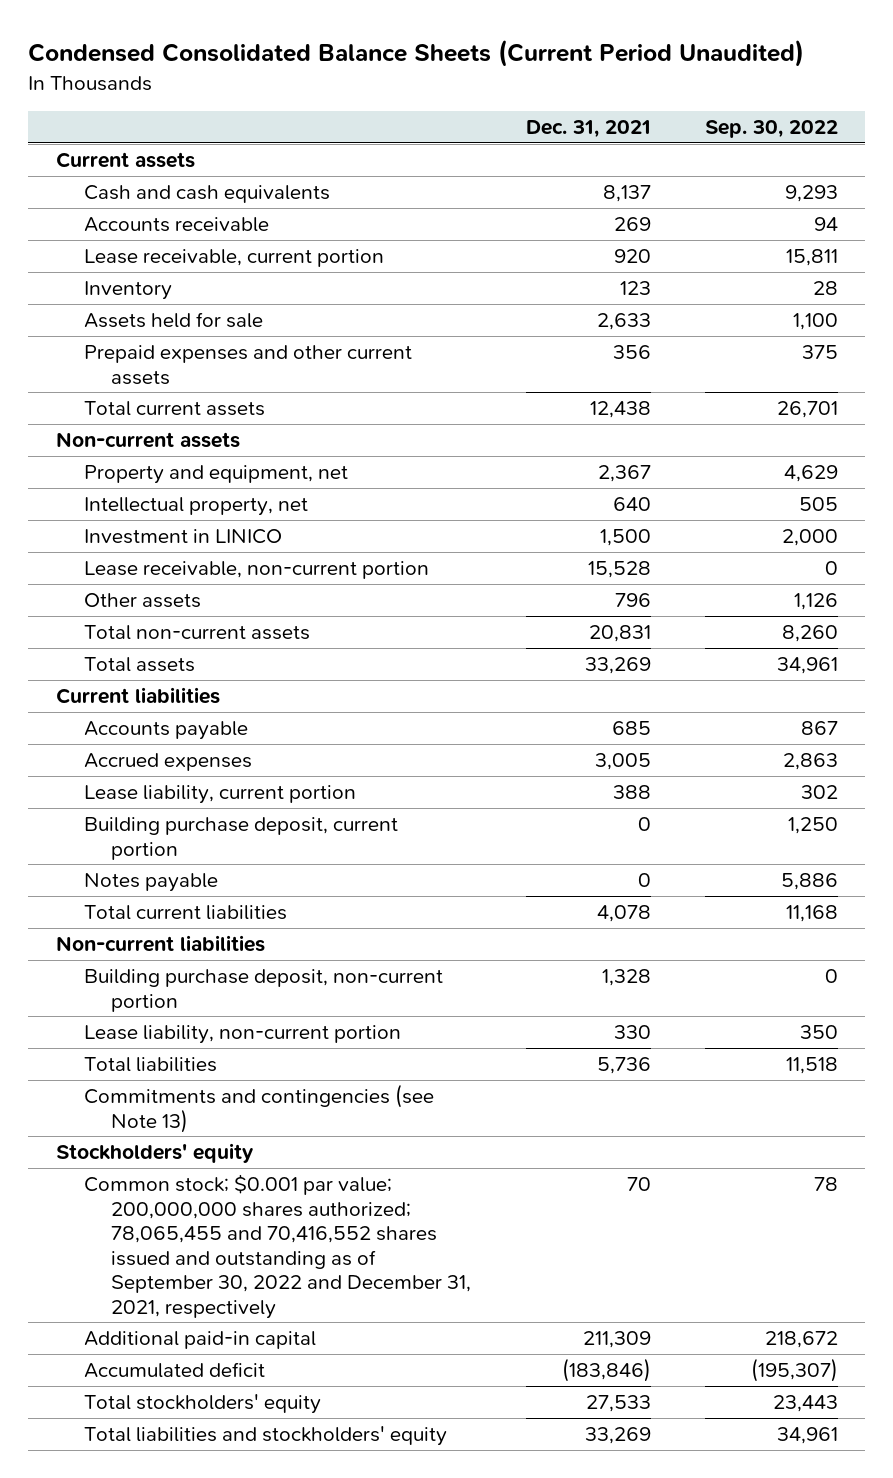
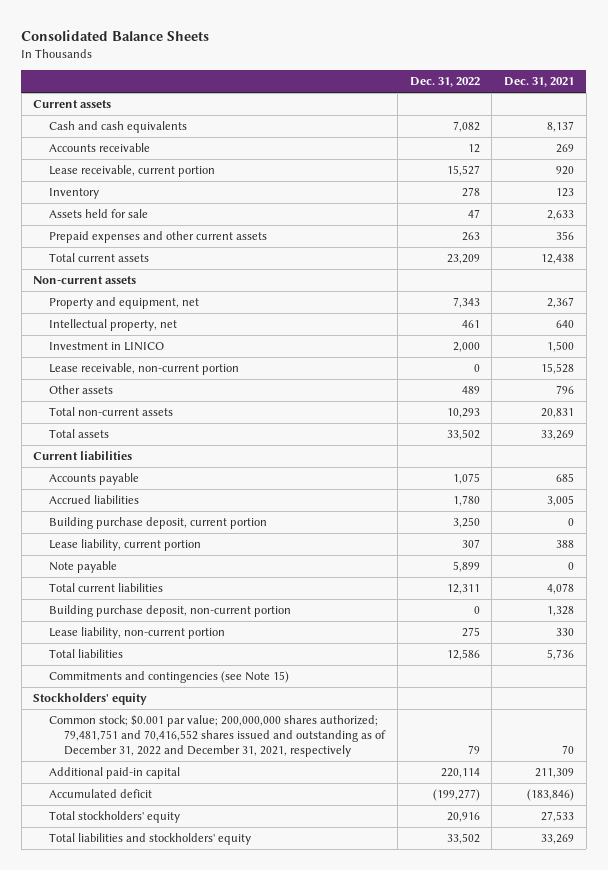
- Condensed Consolidated Balance Sheets (Current Period Unaudited)
+ Consolidated Balance Sheets
- | Dec. 31, 2021 | Sep. 30, 2022
+ | Dec. 31, 2022 | Dec. 31, 2021
- Accrued expenses | 3,005 | 2,863
+ Accrued liabilities | 1,780 | 3,005
- Notes payable | 0 | 5,886
moved down: Lease liability, current portion | 307 | 388
+ Note payable | 5,899 | 0
- Non-current liabilities
- Commitments and contingencies (see Note 13)
+ Commitments and contingencies (see Note 15)
- Common stock; $0.001 par value; 200,000,000 shares authorized; 78,065,455 and 70,416,552 shares issued and outstanding as of September 30, 2022 and December 31, 2021, respectively | 70 | 78
+ Common stock; $0.001 par value; 200,000,000 shares authorized; 79,481,751 and 70,416,552 shares issued and outstanding as of December 31, 2022 and December 31, 2021, respectively | 79 | 70

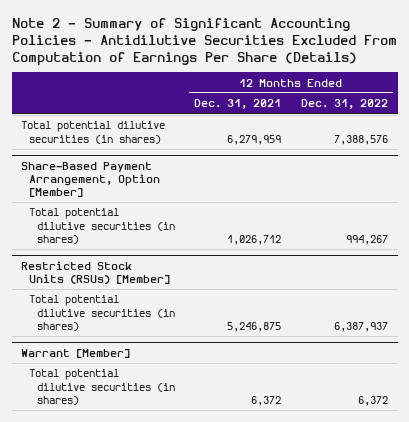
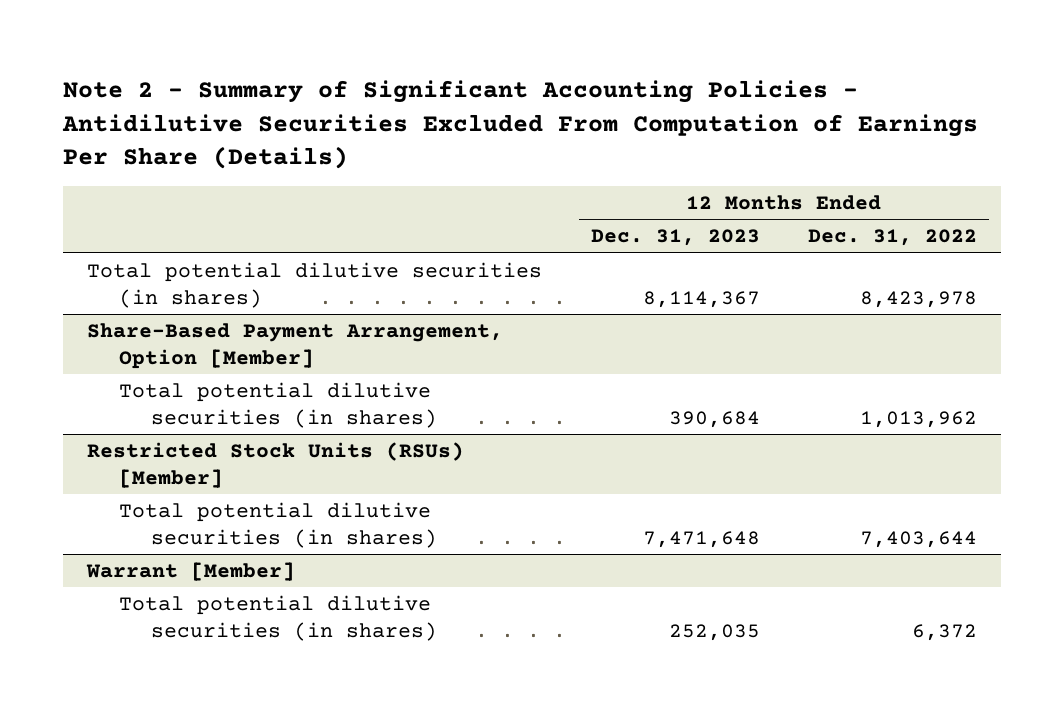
- | 12 Months Ended Dec. 31, 2021 | 12 Months Ended Dec. 31, 2022
+ | 12 Months Ended Dec. 31, 2023 | 12 Months Ended Dec. 31, 2022
- Total potential dilutive securities (in shares) | 6,279,959 | 7,388,576
+ Total potential dilutive securities (in shares) | 8,114,367 | 8,423,978
@ Share-Based Payment Arrangement, Option [Member]
- Total potential dilutive securities (in shares) | 1,026,712 | 994,267
+ Total potential dilutive securities (in shares) | 390,684 | 1,013,962
@ Restricted Stock Units (RSUs) [Member]
- Total potential dilutive securities (in shares) | 5,246,875 | 6,387,937
+ Total potential dilutive securities (in shares) | 7,471,648 | 7,403,644

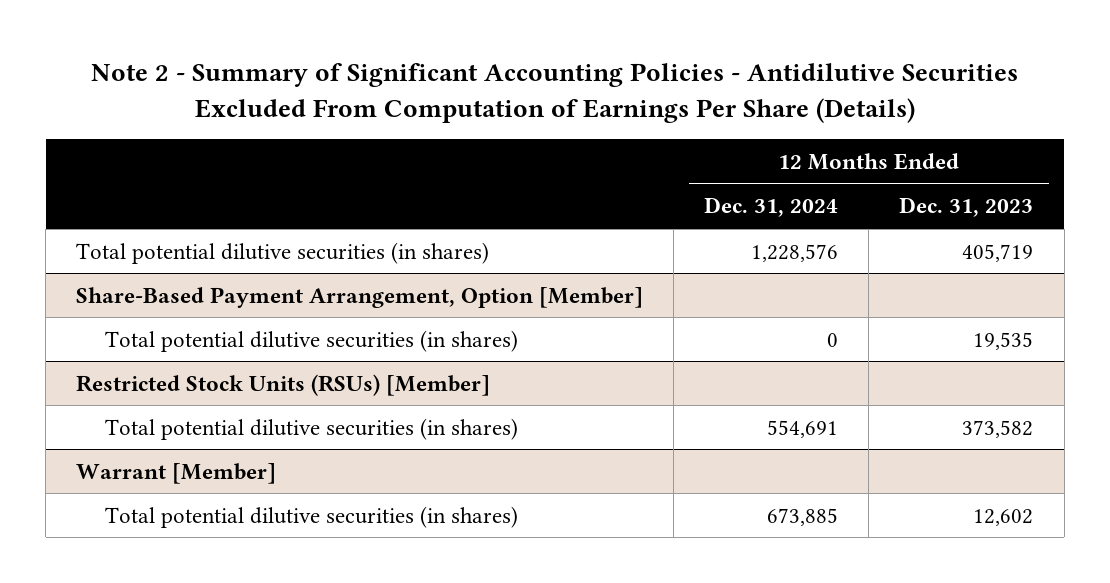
- | 12 Months Ended Dec. 31, 2023 | 12 Months Ended Dec. 31, 2022
+ | 12 Months Ended Dec. 31, 2024 | 12 Months Ended Dec. 31, 2023
- Total potential dilutive securities (in shares) | 8,114,367 | 8,423,978
+ Total potential dilutive securities (in shares) | 1,228,576 | 405,719
@ Share-Based Payment Arrangement, Option [Member]
- Total potential dilutive securities (in shares) | 390,684 | 1,013,962
+ Total potential dilutive securities (in shares) | 0 | 19,535
@ Restricted Stock Units (RSUs) [Member]
- Total potential dilutive securities (in shares) | 7,471,648 | 7,403,644
+ Total potential dilutive securities (in shares) | 554,691 | 373,582
@ Warrant [Member]
- Total potential dilutive securities (in shares) | 252,035 | 6,372
+ Total potential dilutive securities (in shares) | 673,885 | 12,602

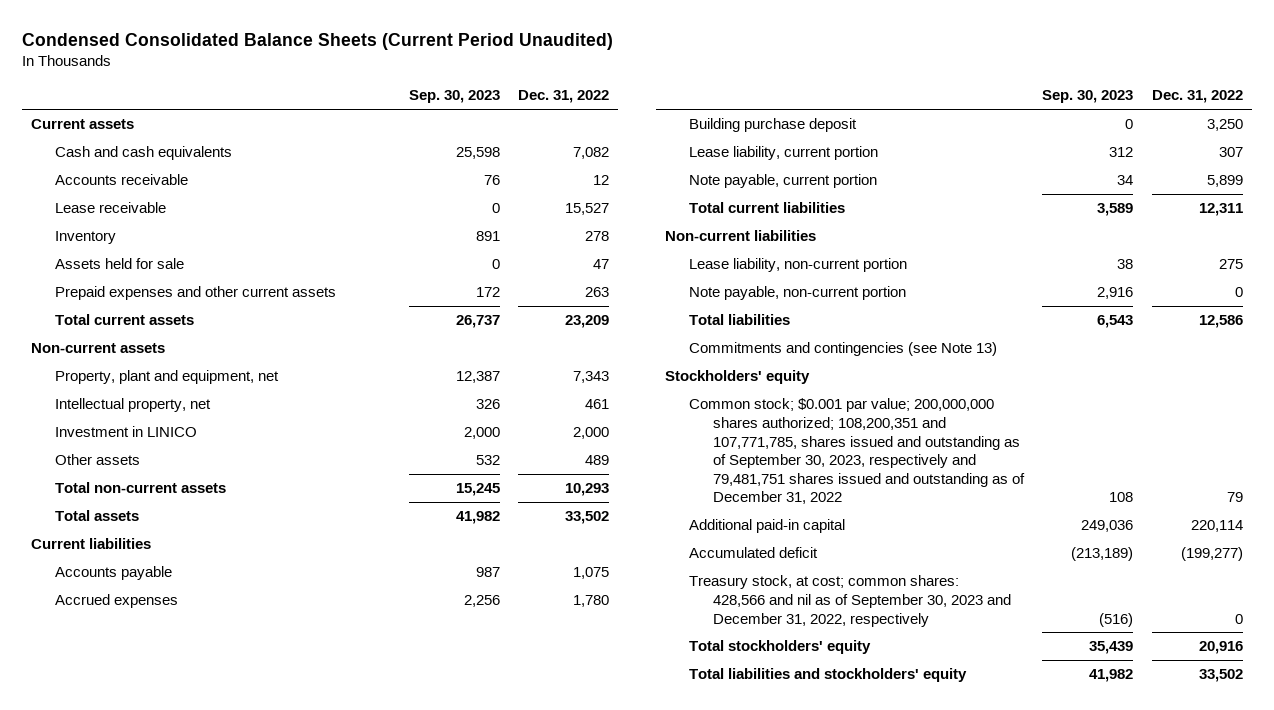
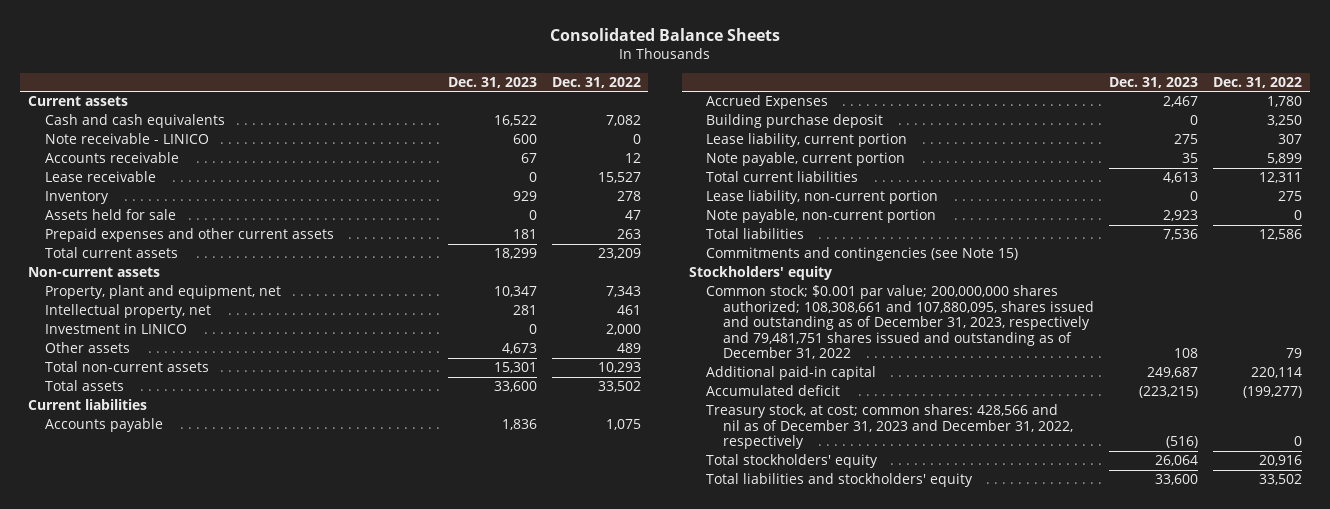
- Condensed Consolidated Balance Sheets (Current Period Unaudited)
+ Consolidated Balance Sheets
- | Sep. 30, 2023 | Dec. 31, 2022
+ | Dec. 31, 2023 | Dec. 31, 2022
+ Note receivable - LINICO | 600 | 0
- Accrued expenses | 2,256 | 1,780
+ Accrued Expenses | 2,467 | 1,780
- Non-current liabilities
- Commitments and contingencies (see Note 13)
+ Commitments and contingencies (see Note 15)
- Common stock; $0.001 par value; 200,000,000 shares authorized; 108,200,351 and 107,771,785, shares issued and outstanding as of September 30, 2023, respectively and 79,481,751 shares issued and outstanding as of December 31, 2022 | 108 | 79
+ Common stock; $0.001 par value; 200,000,000 shares authorized; 108,308,661 and 107,880,095, shares issued and outstanding as of December 31, 2023, respectively and 79,481,751 shares issued and outstanding as of December 31, 2022 | 108 | 79
- Treasury stock, at cost; common shares: 428,566 and nil as of September 30, 2023 and December 31, 2022, respectively | (516) | 0
+ Treasury stock, at cost; common shares: 428,566 and nil as of December 31, 2023 and December 31, 2022, respectively | (516) | 0

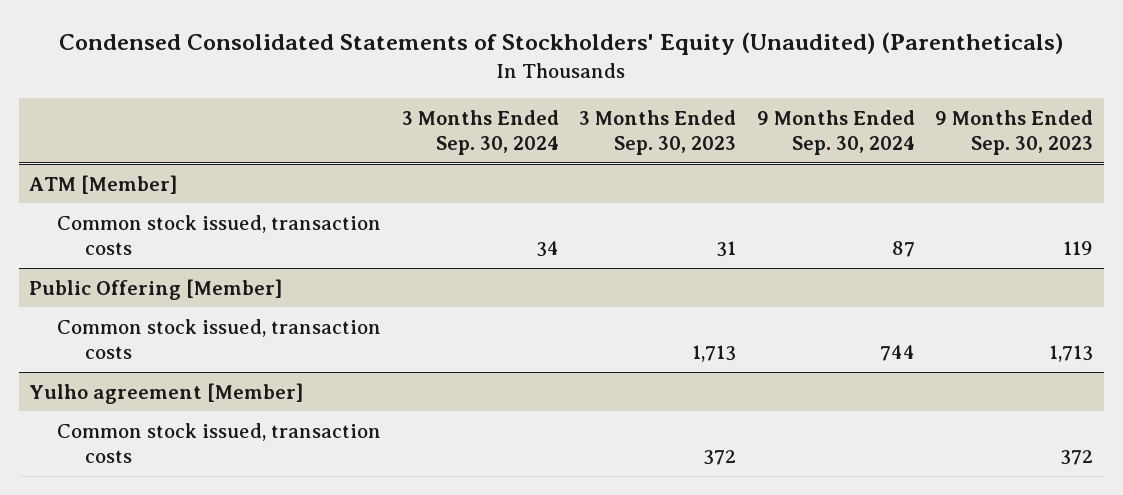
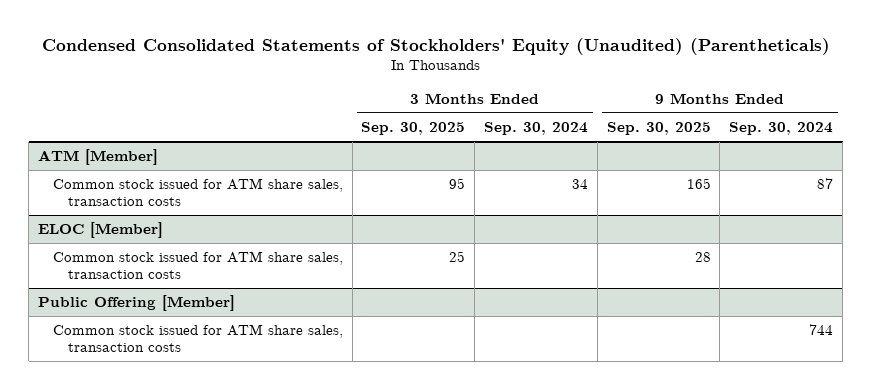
- | 3 Months Ended Sep. 30, 2024 | 3 Months Ended Sep. 30, 2023 | 9 Months Ended Sep. 30, 2024 | 9 Months Ended Sep. 30, 2023
+ | 3 Months Ended Sep. 30, 2025 | 3 Months Ended Sep. 30, 2024 | 9 Months Ended Sep. 30, 2025 | 9 Months Ended Sep. 30, 2024
@ ATM [Member]
- Common stock issued, transaction costs | 34 | 31 | 87 | 119
+ Common stock issued for ATM share sales, transaction costs | 95 | 34 | 165 | 87
+ ELOC [Member]
+ Common stock issued for ATM share sales, transaction costs | 25 | | 28 |
@ Public Offering [Member]
- Common stock issued, transaction costs | | 1,713 | 744 | 1,713
- Yulho agreement [Member]
- Common stock issued, transaction costs | | 372 | | 372
@ Public Offering [Member]
+ Common stock issued for ATM share sales, transaction costs | | | | 744

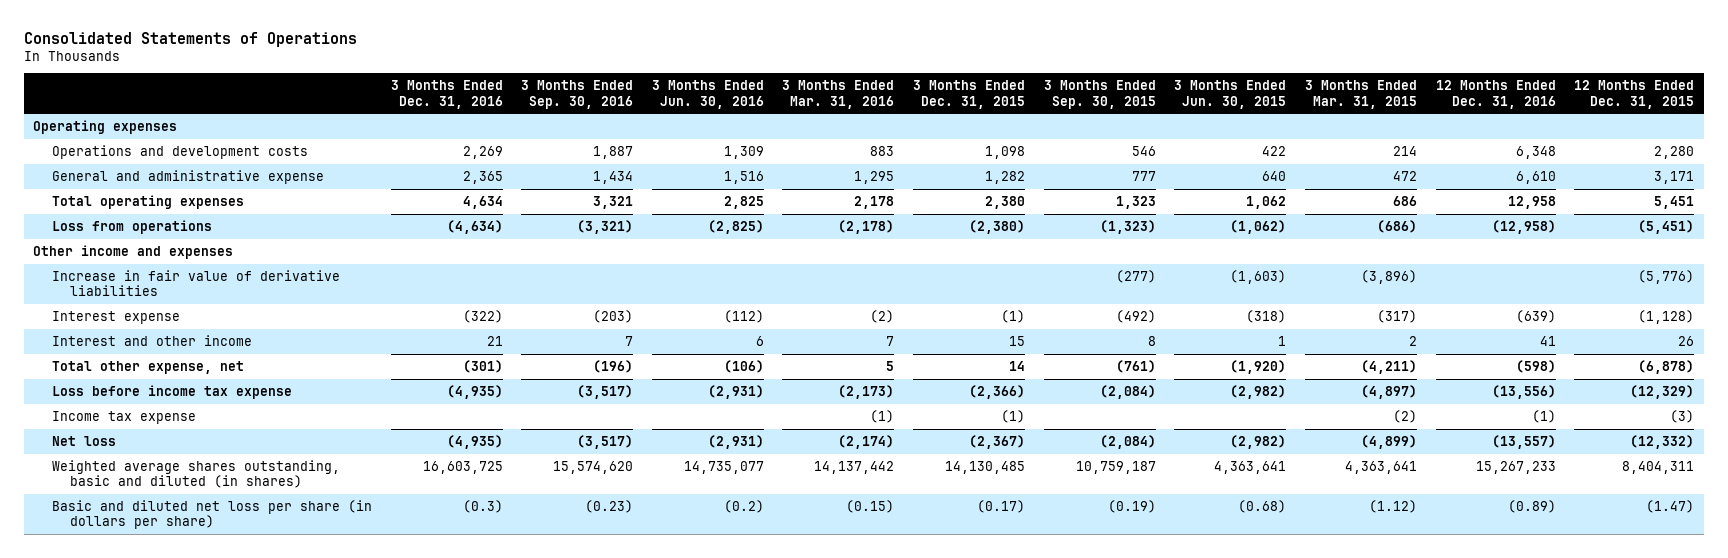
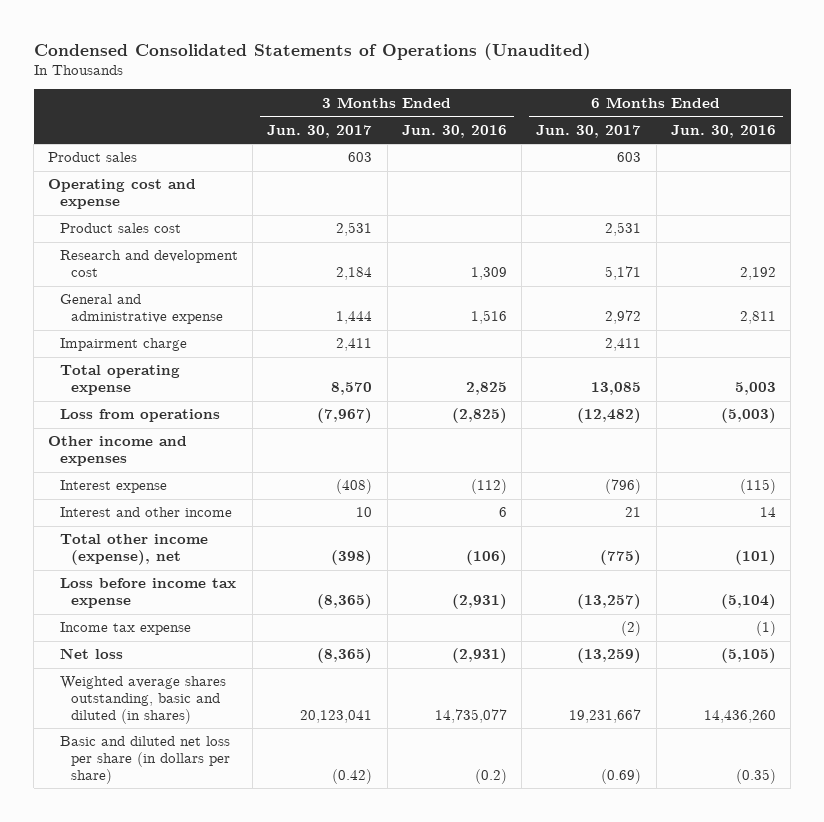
- Consolidated Statements of Operations
+ Condensed Consolidated Statements of Operations (Unaudited)
- | 3 Months Ended Dec. 31, 2016 | 3 Months Ended Sep. 30, 2016 | 3 Months Ended Jun. 30, 2016 | 3 Months Ended Mar. 31, 2016 | 3 Months Ended Dec. 31, 2015 | 3 Months Ended Sep. 30, 2015 | 3 Months Ended Jun. 30, 2015 | 3 Months Ended Mar. 31, 2015 | 12 Months Ended Dec. 31, 2016 | 12 Months Ended Dec. 31, 2015
+ | 3 Months Ended Jun. 30, 2017 | 3 Months Ended Jun. 30, 2016 | 6 Months Ended Jun. 30, 2017 | 6 Months Ended Jun. 30, 2016
- Operating expenses
- Operations and development costs | 2,269 | 1,887 | 1,309 | 883 | 1,098 | 546 | 422 | 214 | 6,348 | 2,280
+ Product sales | 603 | | 603 |
+ Operating cost and expense
+ Product sales cost | 2,531 | | 2,531 |
+ Research and development cost | 2,184 | 1,309 | 5,171 | 2,192
- Total operating expenses | 4,634 | 3,321 | 2,825 | 2,178 | 2,380 | 1,323 | 1,062 | 686 | 12,958 | 5,451
+ Impairment charge | 2,411 | | 2,411 |
+ Total operating expense | 8,570 | 2,825 | 13,085 | 5,003
- Increase in fair value of derivative liabilities | | | | | | (277) | (1,603) | (3,896) | | (5,776)
- Total other expense, net | (301) | (196) | (106) | 5 | 14 | (761) | (1,920) | (4,211) | (598) | (6,878)
+ Total other income (expense), net | (398) | (106) | (775) | (101)

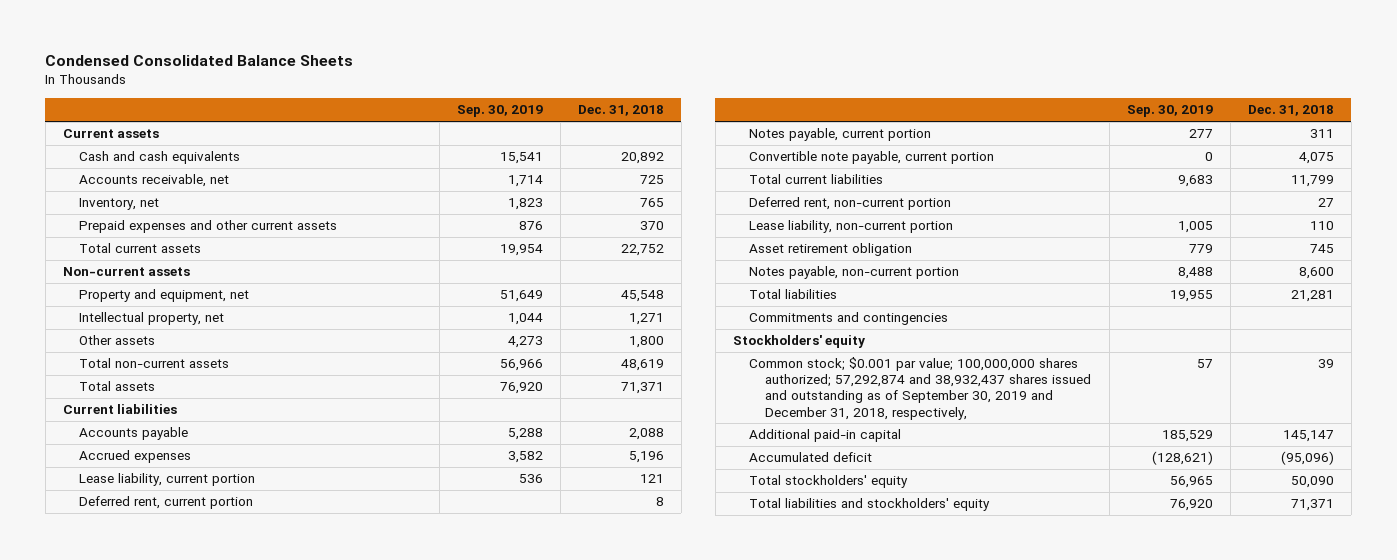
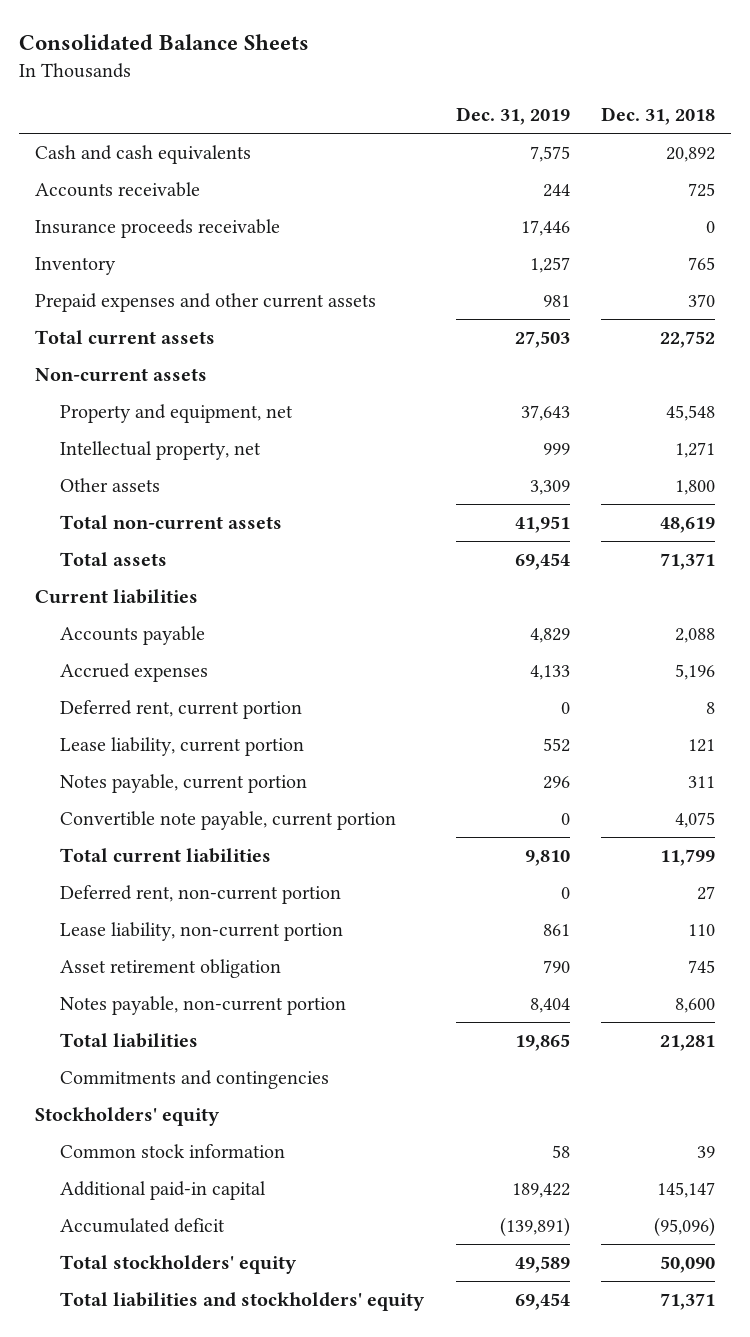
- Condensed Consolidated Balance Sheets
+ Consolidated Balance Sheets
- | Sep. 30, 2019 | Dec. 31, 2018
+ | Dec. 31, 2019 | Dec. 31, 2018
- Current assets
- Accounts receivable, net | 1,714 | 725
- Inventory, net | 1,823 | 765
+ Accounts receivable | 244 | 725
+ Insurance proceeds receivable | 17,446 | 0
+ Inventory | 1,257 | 765
moved down: Lease liability, current portion | 552 | 121
- Common stock; $0.001 par value; 100,000,000 shares authorized; 57,292,874 and 38,932,437 shares issued and outstanding as of September 30, 2019 and December 31, 2018, respectively, | 57 | 39
+ Common stock information | 58 | 39

